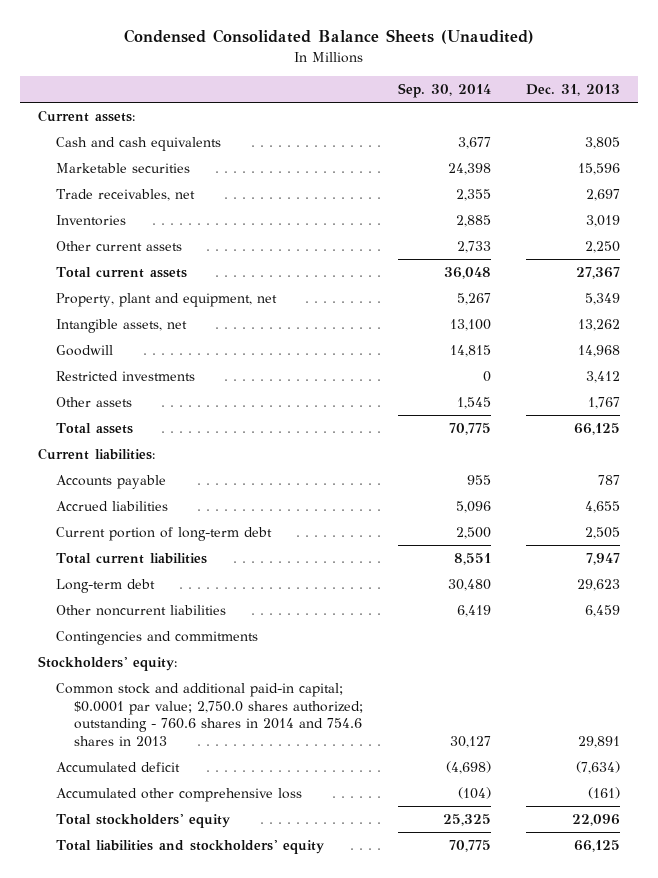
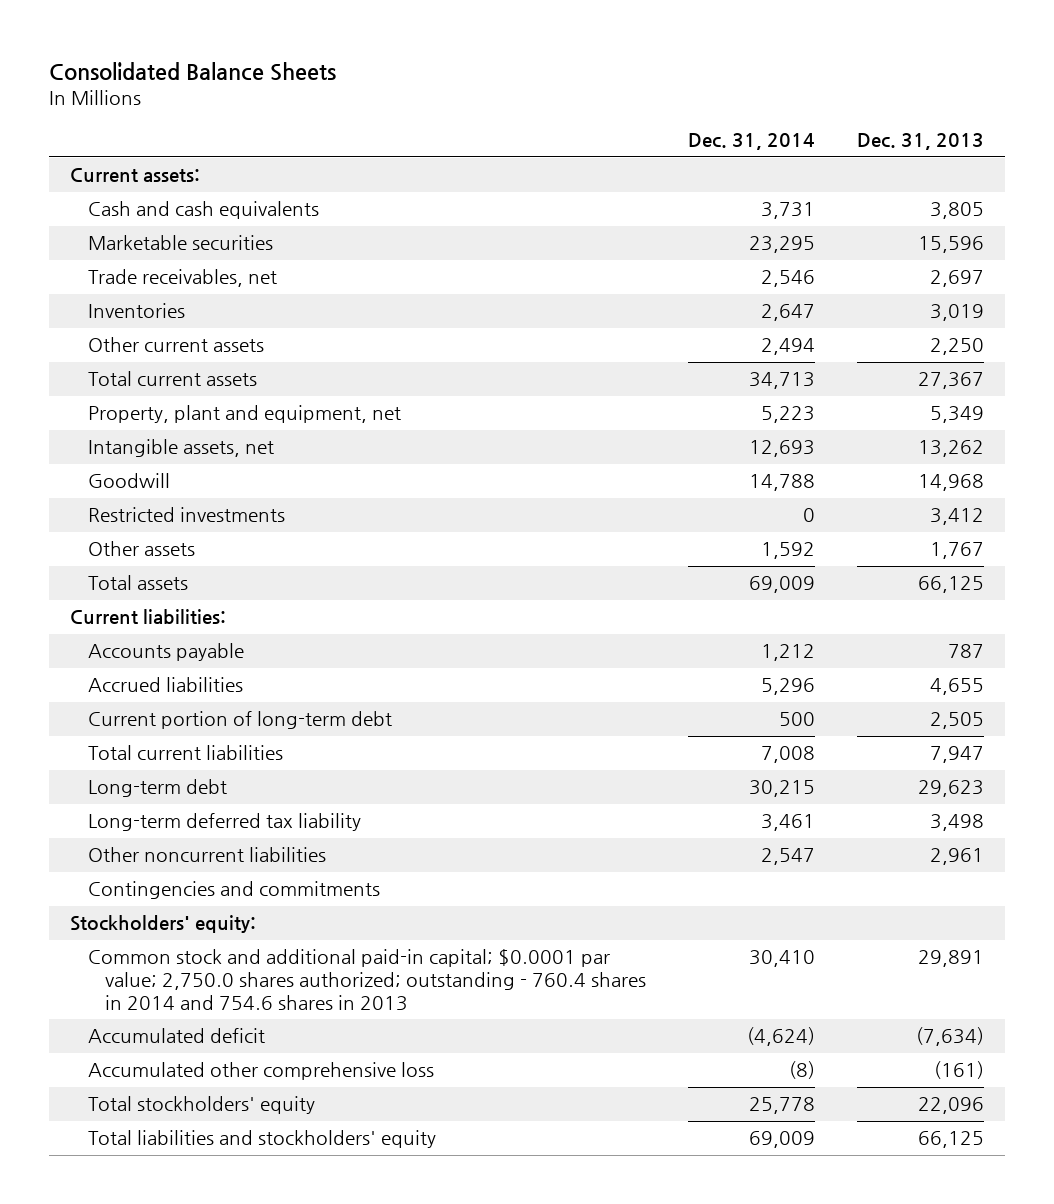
- Condensed Consolidated Balance Sheets (Unaudited)
+ Consolidated Balance Sheets
- | Sep. 30, 2014 | Dec. 31, 2013
+ | Dec. 31, 2014 | Dec. 31, 2013
- Other noncurrent liabilities | 6,419 | 6,459
+ Long-term deferred tax liability | 3,461 | 3,498
+ Other noncurrent liabilities | 2,547 | 2,961
- Common stock and additional paid-in capital; $0.0001 par value; 2,750.0 shares authorized; outstanding - 760.6 shares in 2014 and 754.6 shares in 2013 | 30,127 | 29,891
+ Common stock and additional paid-in capital; $0.0001 par value; 2,750.0 shares authorized; outstanding - 760.4 shares in 2014 and 754.6 shares in 2013 | 30,410 | 29,891

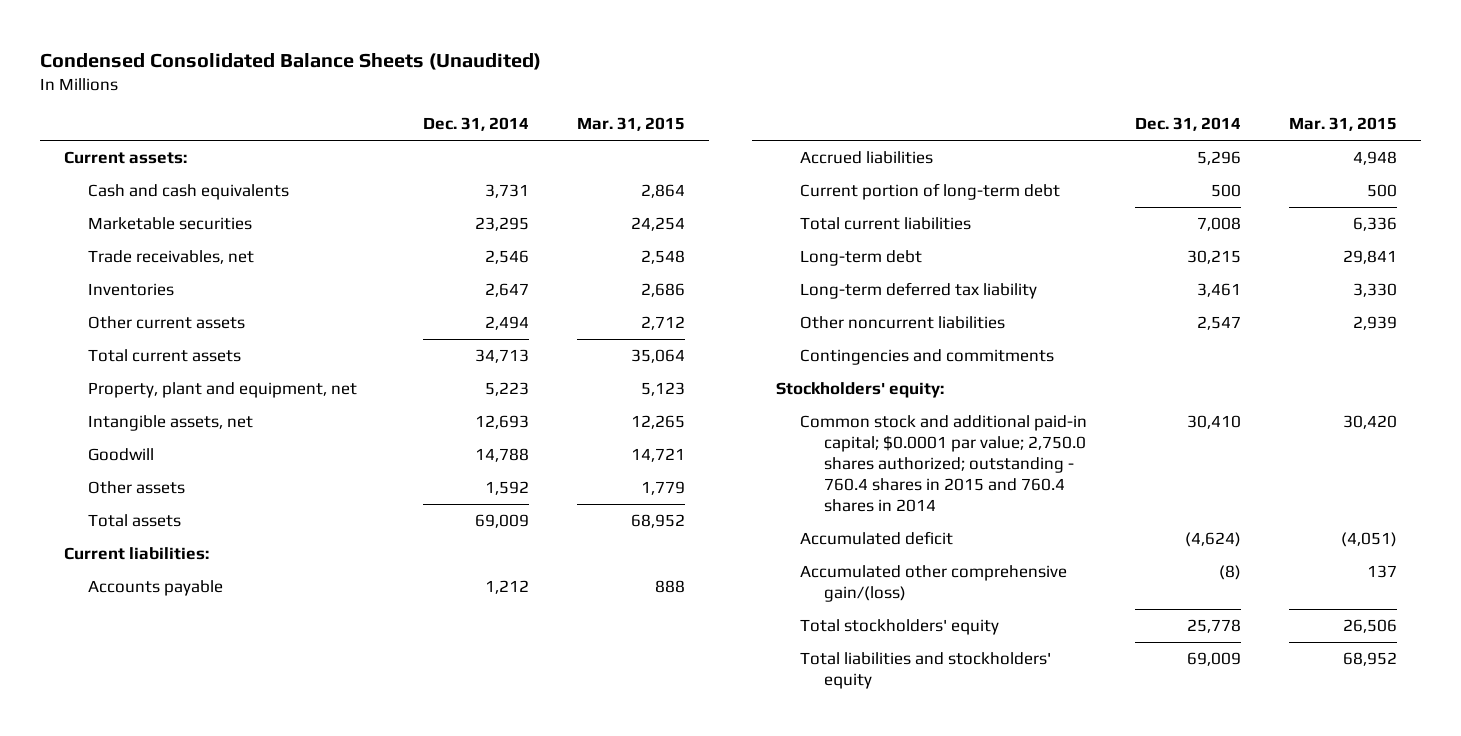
- Consolidated Balance Sheets
+ Condensed Consolidated Balance Sheets (Unaudited)
- | Dec. 31, 2014 | Dec. 31, 2013
+ | Dec. 31, 2014 | Mar. 31, 2015
- Restricted investments | 0 | 3,412
- Common stock and additional paid-in capital; $0.0001 par value; 2,750.0 shares authorized; outstanding - 760.4 shares in 2014 and 754.6 shares in 2013 | 30,410 | 29,891
+ Common stock and additional paid-in capital; $0.0001 par value; 2,750.0 shares authorized; outstanding - 760.4 shares in 2015 and 760.4 shares in 2014 | 30,410 | 30,420
- Accumulated other comprehensive loss | (8) | (161)
+ Accumulated other comprehensive gain/(loss) | (8) | 137

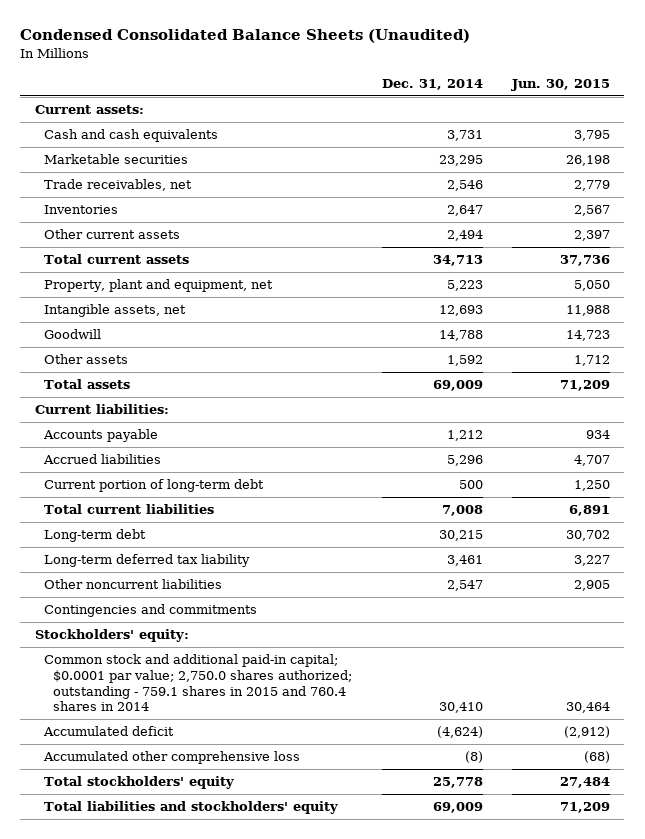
- | Dec. 31, 2014 | Mar. 31, 2015
+ | Dec. 31, 2014 | Jun. 30, 2015
- Common stock and additional paid-in capital; $0.0001 par value; 2,750.0 shares authorized; outstanding - 760.4 shares in 2015 and 760.4 shares in 2014 | 30,410 | 30,420
+ Common stock and additional paid-in capital; $0.0001 par value; 2,750.0 shares authorized; outstanding - 759.1 shares in 2015 and 760.4 shares in 2014 | 30,410 | 30,464
- Accumulated other comprehensive gain/(loss) | (8) | 137
+ Accumulated other comprehensive loss | (8) | (68)

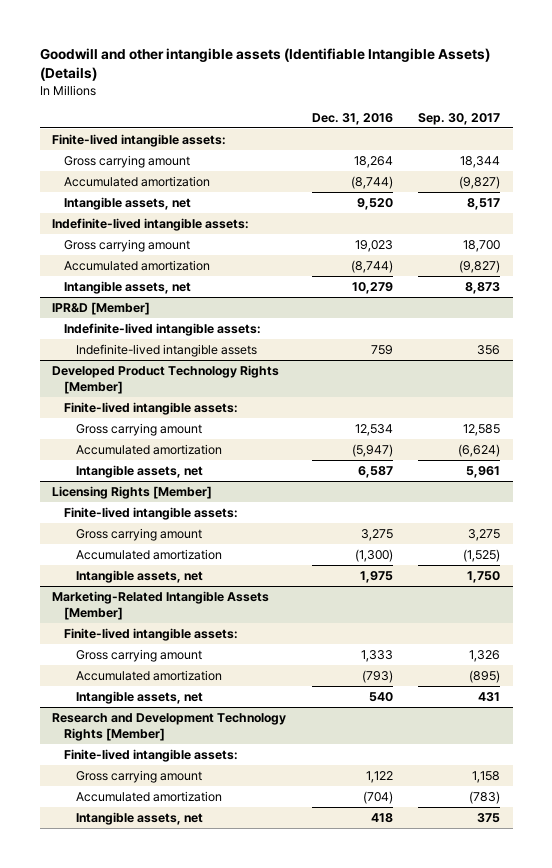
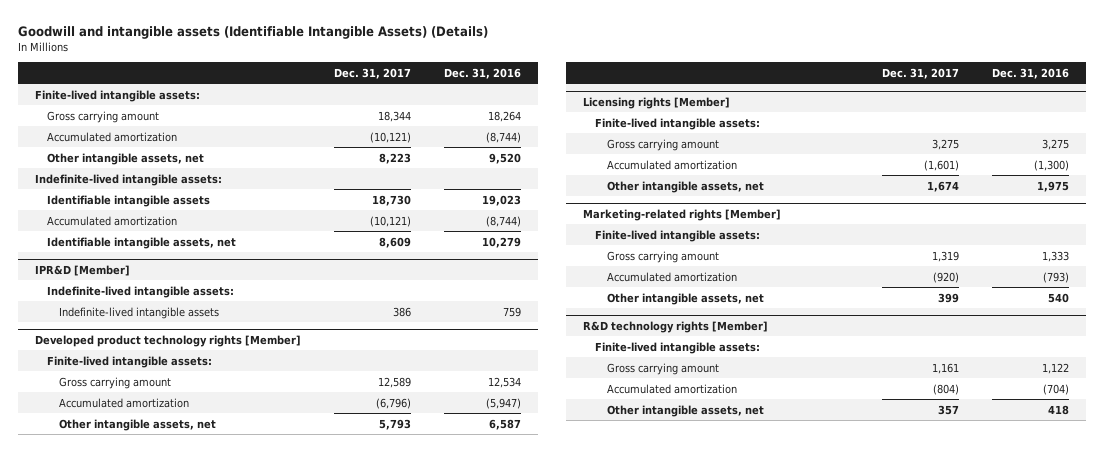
- Goodwill and other intangible assets (Identifiable Intangible Assets) (Details)
+ Goodwill and intangible assets (Identifiable Intangible Assets) (Details)
- | Dec. 31, 2016 | Sep. 30, 2017
+ | Dec. 31, 2017 | Dec. 31, 2016
- Intangible assets, net | 9,520 | 8,517
+ Other intangible assets, net | 8,223 | 9,520
- Gross carrying amount | 19,023 | 18,700
+ Identifiable intangible assets | 18,730 | 19,023
- Intangible assets, net | 10,279 | 8,873
+ Identifiable intangible assets, net | 8,609 | 10,279
- Developed Product Technology Rights [Member]
+ Developed product technology rights [Member]
- Intangible assets, net | 6,587 | 5,961
- Licensing Rights [Member]
+ Other intangible assets, net | 5,793 | 6,587
+ Licensing rights [Member]
- Intangible assets, net | 1,975 | 1,750
- Marketing-Related Intangible Assets [Member]
+ Other intangible assets, net | 1,674 | 1,975
+ Marketing-related rights [Member]
- Intangible assets, net | 540 | 431
- Research and Development Technology Rights [Member]
+ Other intangible assets, net | 399 | 540
+ R&D technology rights [Member]
- Intangible assets, net | 418 | 375
+ Other intangible assets, net | 357 | 418

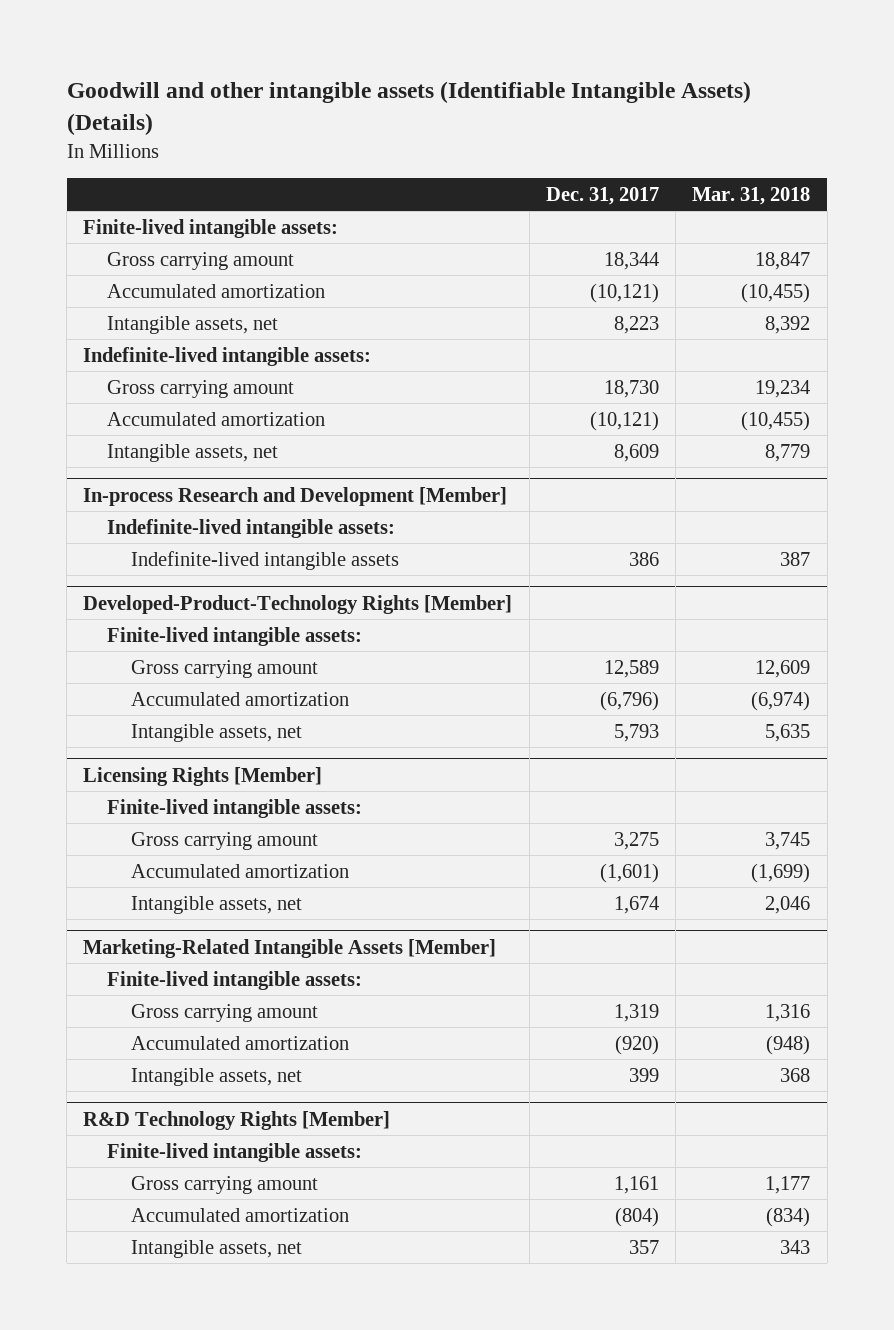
- Goodwill and intangible assets (Identifiable Intangible Assets) (Details)
+ Goodwill and other intangible assets (Identifiable Intangible Assets) (Details)
- | Dec. 31, 2017 | Dec. 31, 2016
+ | Dec. 31, 2017 | Mar. 31, 2018
- Other intangible assets, net | 8,223 | 9,520
+ Intangible assets, net | 8,223 | 8,392
- Identifiable intangible assets | 18,730 | 19,023
+ Gross carrying amount | 18,730 | 19,234
- Identifiable intangible assets, net | 8,609 | 10,279
- IPR&D [Member]
+ Intangible assets, net | 8,609 | 8,779
+ In-process Research and Development [Member]
- Developed product technology rights [Member]
+ Developed-Product-Technology Rights [Member]
- Other intangible assets, net | 5,793 | 6,587
- Licensing rights [Member]
+ Intangible assets, net | 5,793 | 5,635
+ Licensing Rights [Member]
- Other intangible assets, net | 1,674 | 1,975
- Marketing-related rights [Member]
+ Intangible assets, net | 1,674 | 2,046
+ Marketing-Related Intangible Assets [Member]
- Other intangible assets, net | 399 | 540
- R&D technology rights [Member]
+ Intangible assets, net | 399 | 368
+ R&D Technology Rights [Member]
- Other intangible assets, net | 357 | 418
+ Intangible assets, net | 357 | 343

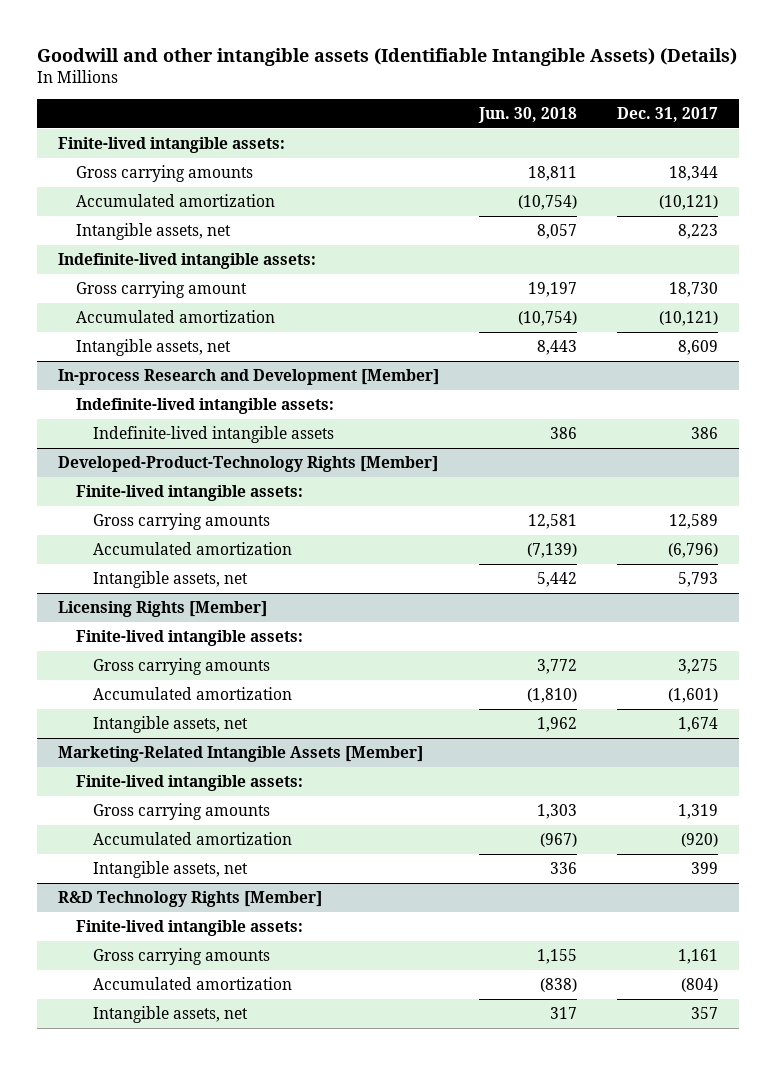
- | Dec. 31, 2017 | Mar. 31, 2018
+ | Jun. 30, 2018 | Dec. 31, 2017
- Gross carrying amount | 18,344 | 18,847
+ Gross carrying amounts | 18,811 | 18,344
@ Developed-Product-Technology Rights [Member]
- Gross carrying amount | 12,589 | 12,609
+ Gross carrying amounts | 12,581 | 12,589
@ Licensing Rights [Member]
- Gross carrying amount | 3,275 | 3,745
+ Gross carrying amounts | 3,772 | 3,275
@ Marketing-Related Intangible Assets [Member]
- Gross carrying amount | 1,319 | 1,316
+ Gross carrying amounts | 1,303 | 1,319
@ R&D Technology Rights [Member]
- Gross carrying amount | 1,161 | 1,177
+ Gross carrying amounts | 1,155 | 1,161

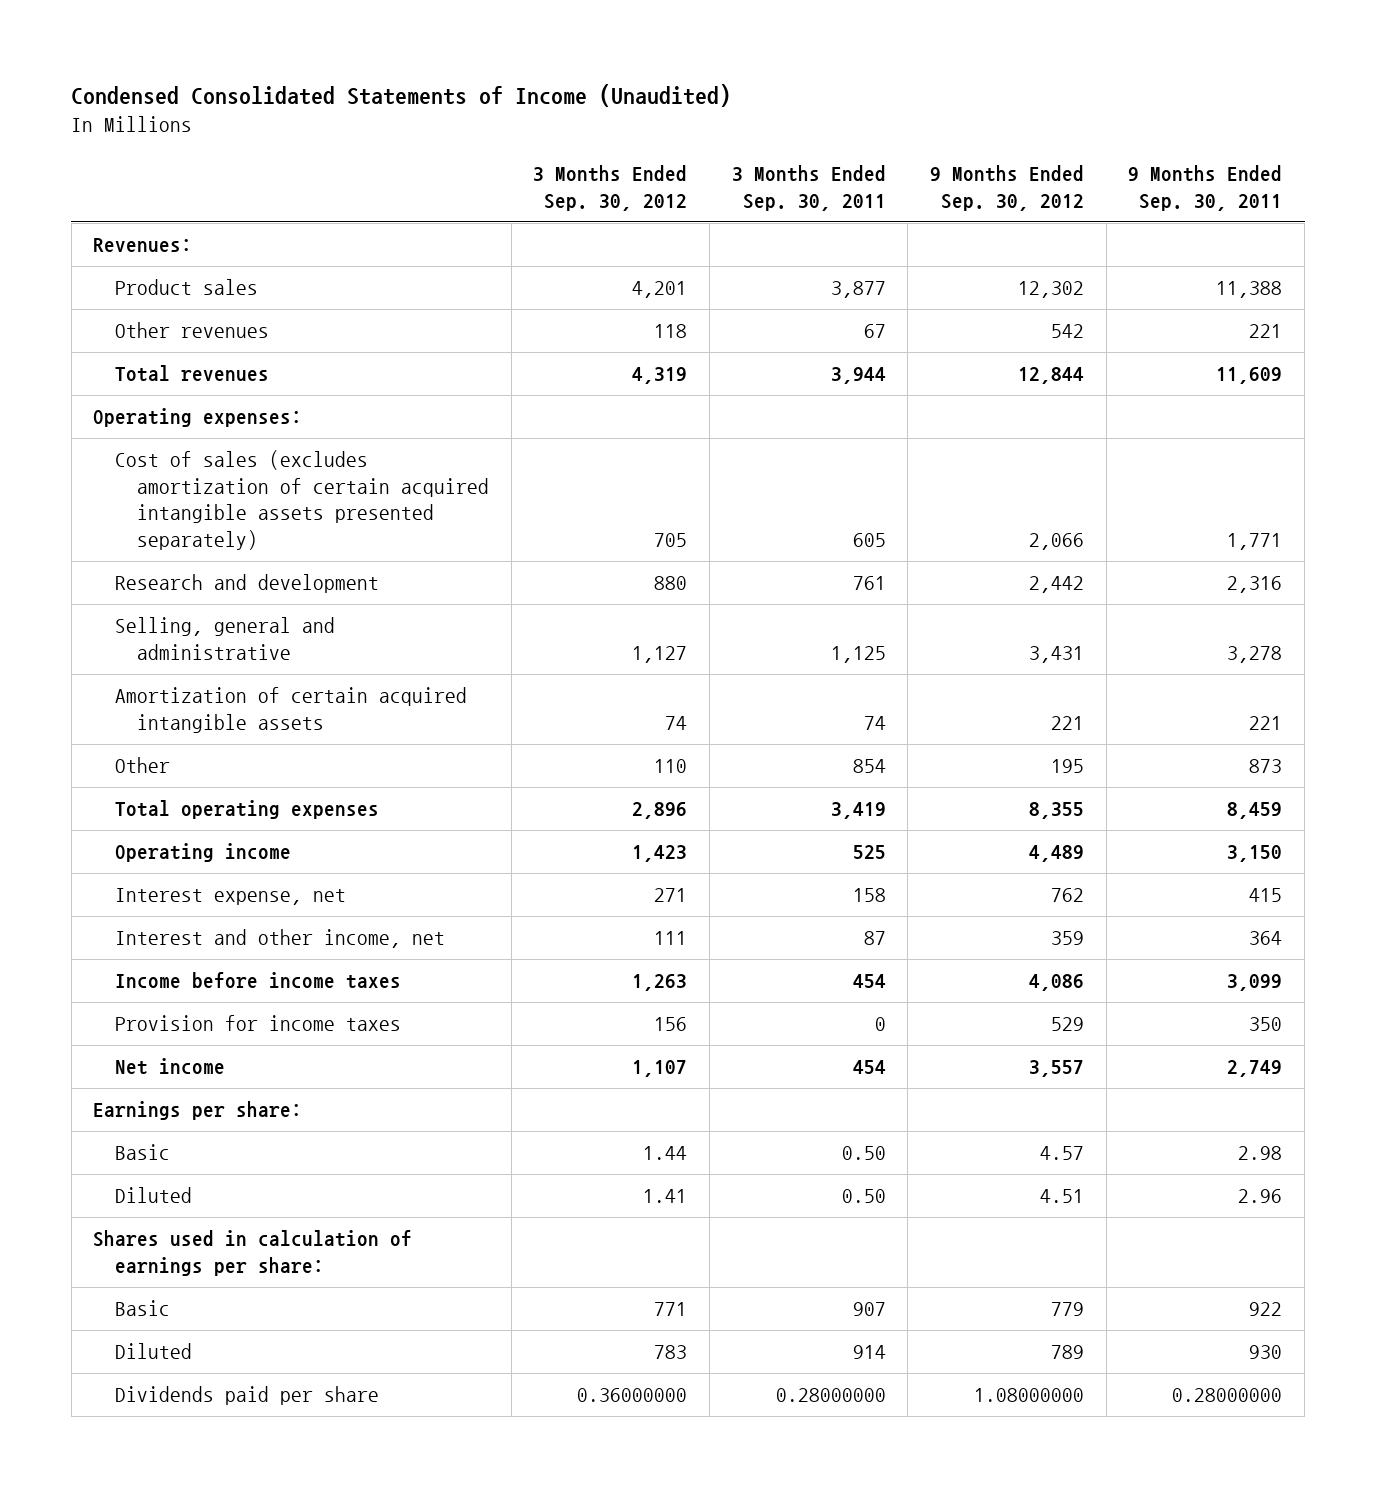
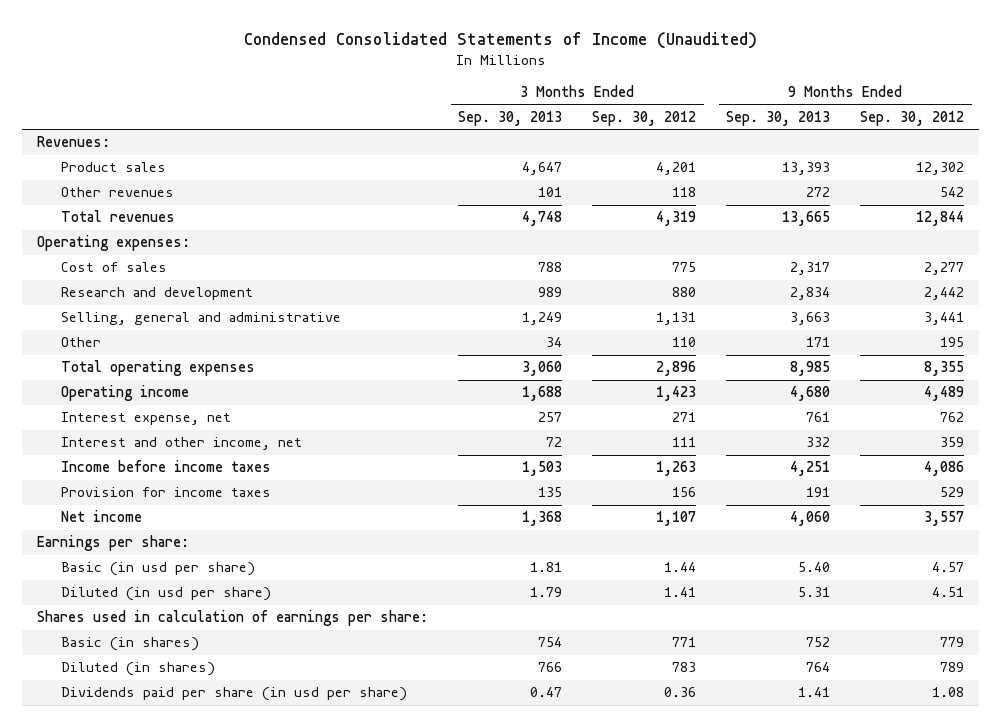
- | 3 Months Ended Sep. 30, 2012 | 3 Months Ended Sep. 30, 2011 | 9 Months Ended Sep. 30, 2012 | 9 Months Ended Sep. 30, 2011
+ | 3 Months Ended Sep. 30, 2013 | 3 Months Ended Sep. 30, 2012 | 9 Months Ended Sep. 30, 2013 | 9 Months Ended Sep. 30, 2012
- Cost of sales (excludes amortization of certain acquired intangible assets presented separately) | 705 | 605 | 2,066 | 1,771
+ Cost of sales | 788 | 775 | 2,317 | 2,277
- Selling, general and administrative | 1,127 | 1,125 | 3,431 | 3,278
- Amortization of certain acquired intangible assets | 74 | 74 | 221 | 221
+ Selling, general and administrative | 1,249 | 1,131 | 3,663 | 3,441
- Basic | 1.44 | 0.50 | 4.57 | 2.98
- Diluted | 1.41 | 0.50 | 4.51 | 2.96
+ Basic (in usd per share) | 1.81 | 1.44 | 5.40 | 4.57
+ Diluted (in usd per share) | 1.79 | 1.41 | 5.31 | 4.51
- Basic | 771 | 907 | 779 | 922
- Diluted | 783 | 914 | 789 | 930
- Dividends paid per share | 0.36000000 | 0.28000000 | 1.08000000 | 0.28000000
+ Basic (in shares) | 754 | 771 | 752 | 779
+ Diluted (in shares) | 766 | 783 | 764 | 789
+ Dividends paid per share (in usd per share) | 0.47 | 0.36 | 1.41 | 1.08

